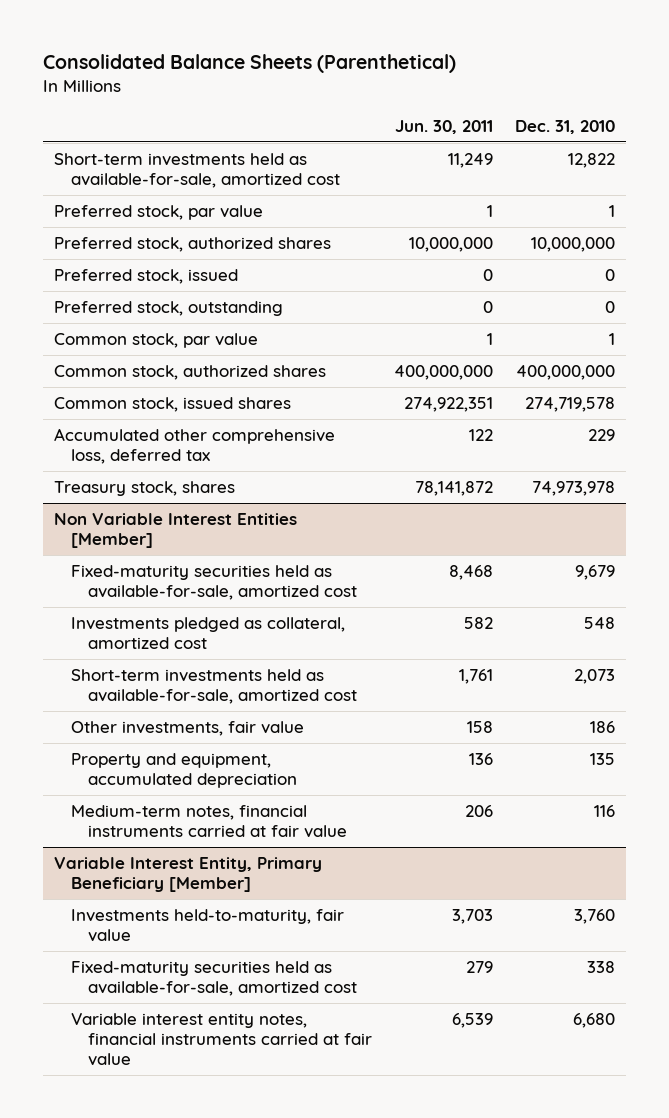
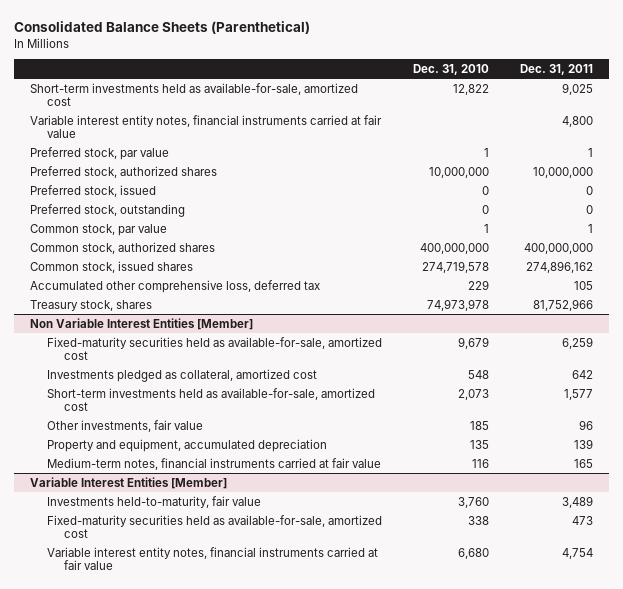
- | Jun. 30, 2011 | Dec. 31, 2010
+ | Dec. 31, 2010 | Dec. 31, 2011
+ Variable interest entity notes, financial instruments carried at fair value | | 4,800
@ Non Variable Interest Entities [Member]
- Other investments, fair value | 158 | 186
+ Other investments, fair value | 185 | 96
- Variable Interest Entity, Primary Beneficiary [Member]
+ Variable Interest Entities [Member]

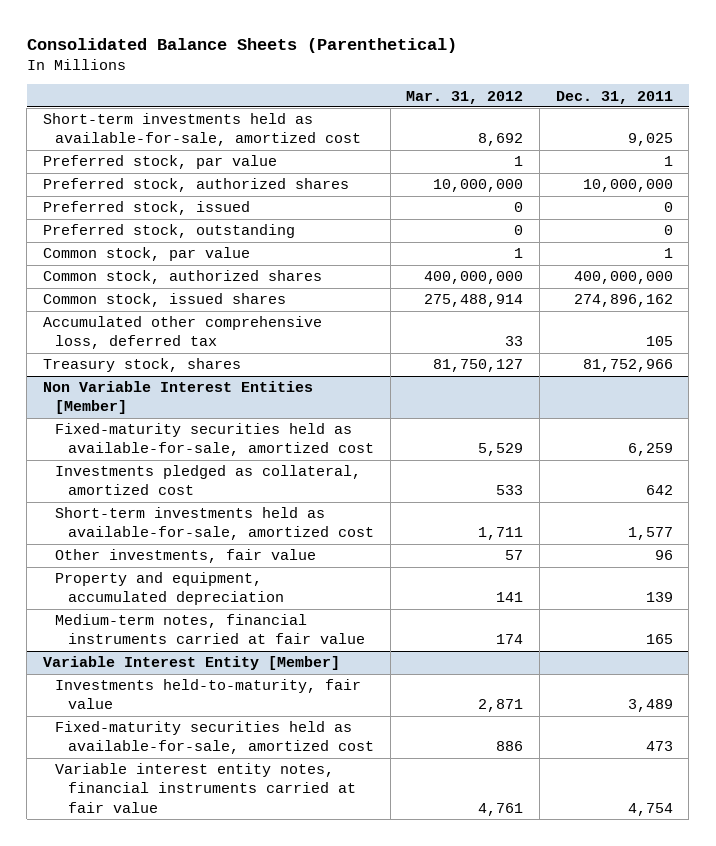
- | Dec. 31, 2010 | Dec. 31, 2011
+ | Mar. 31, 2012 | Dec. 31, 2011
- Variable interest entity notes, financial instruments carried at fair value | | 4,800
- Variable Interest Entities [Member]
+ Variable Interest Entity [Member]

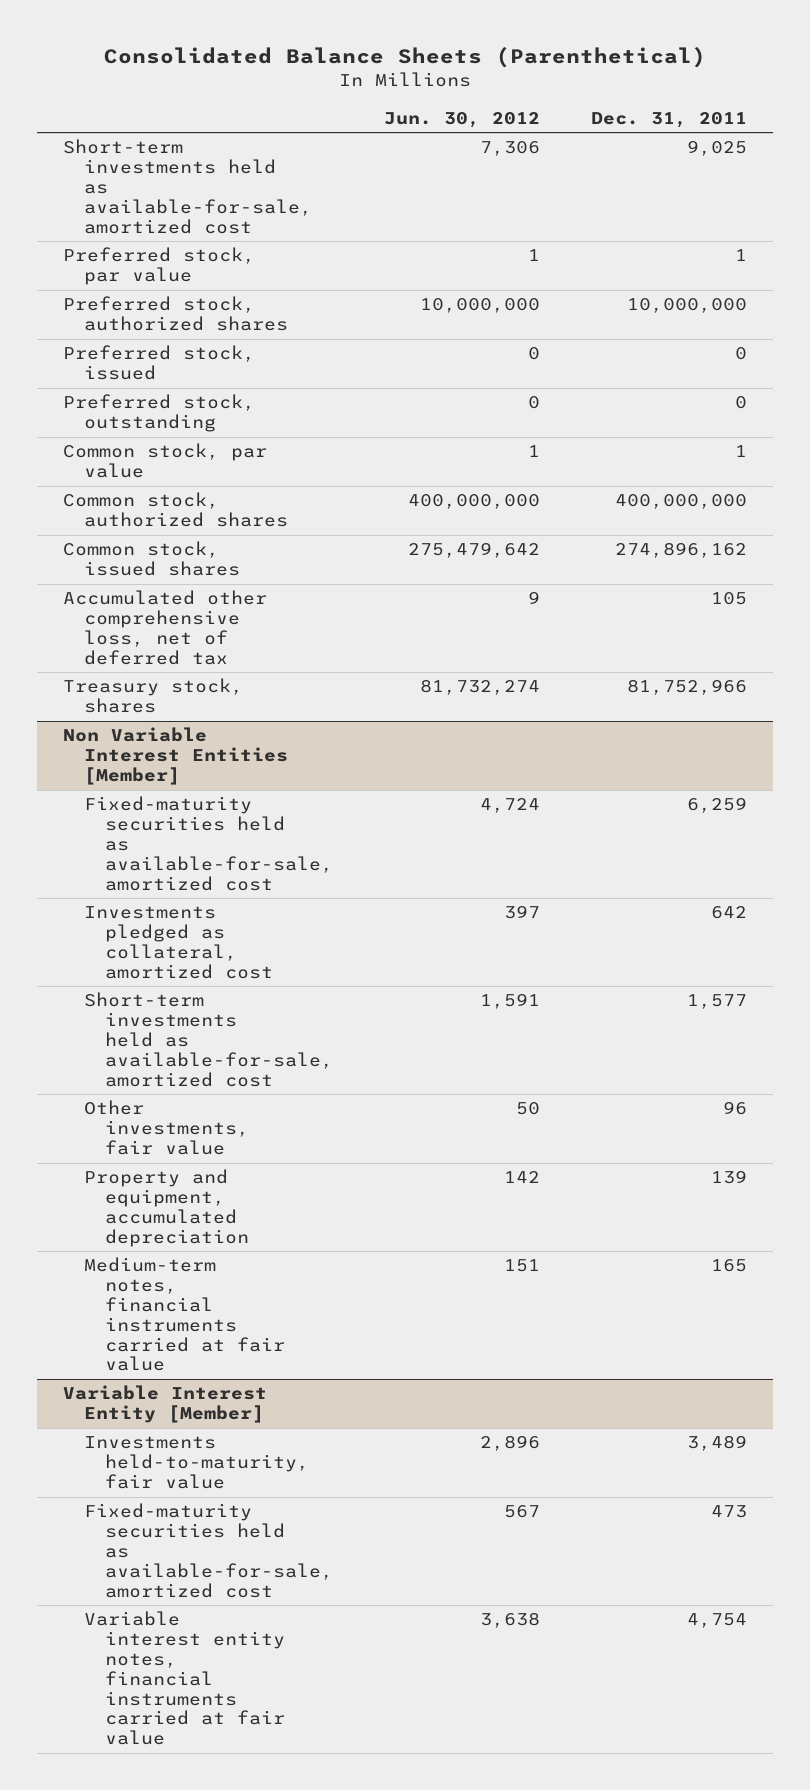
- | Mar. 31, 2012 | Dec. 31, 2011
+ | Jun. 30, 2012 | Dec. 31, 2011
- Accumulated other comprehensive loss, deferred tax | 33 | 105
+ Accumulated other comprehensive loss, net of deferred tax | 9 | 105

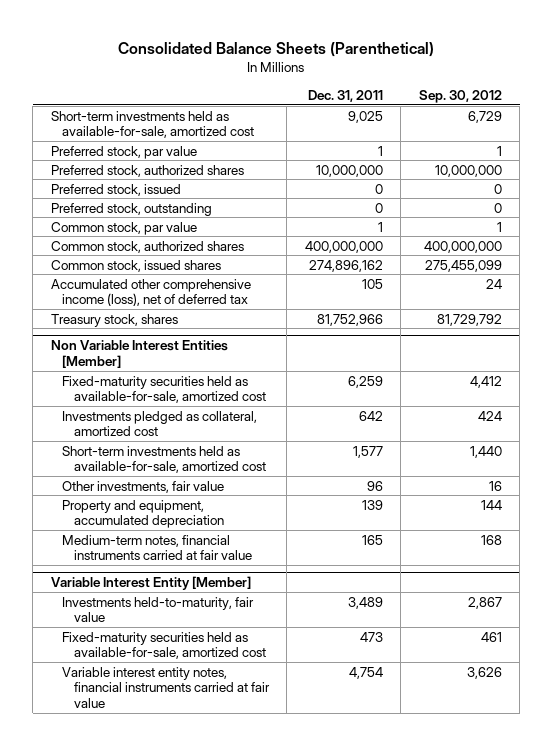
- | Jun. 30, 2012 | Dec. 31, 2011
+ | Dec. 31, 2011 | Sep. 30, 2012
- Accumulated other comprehensive loss, net of deferred tax | 9 | 105
+ Accumulated other comprehensive income (loss), net of deferred tax | 105 | 24

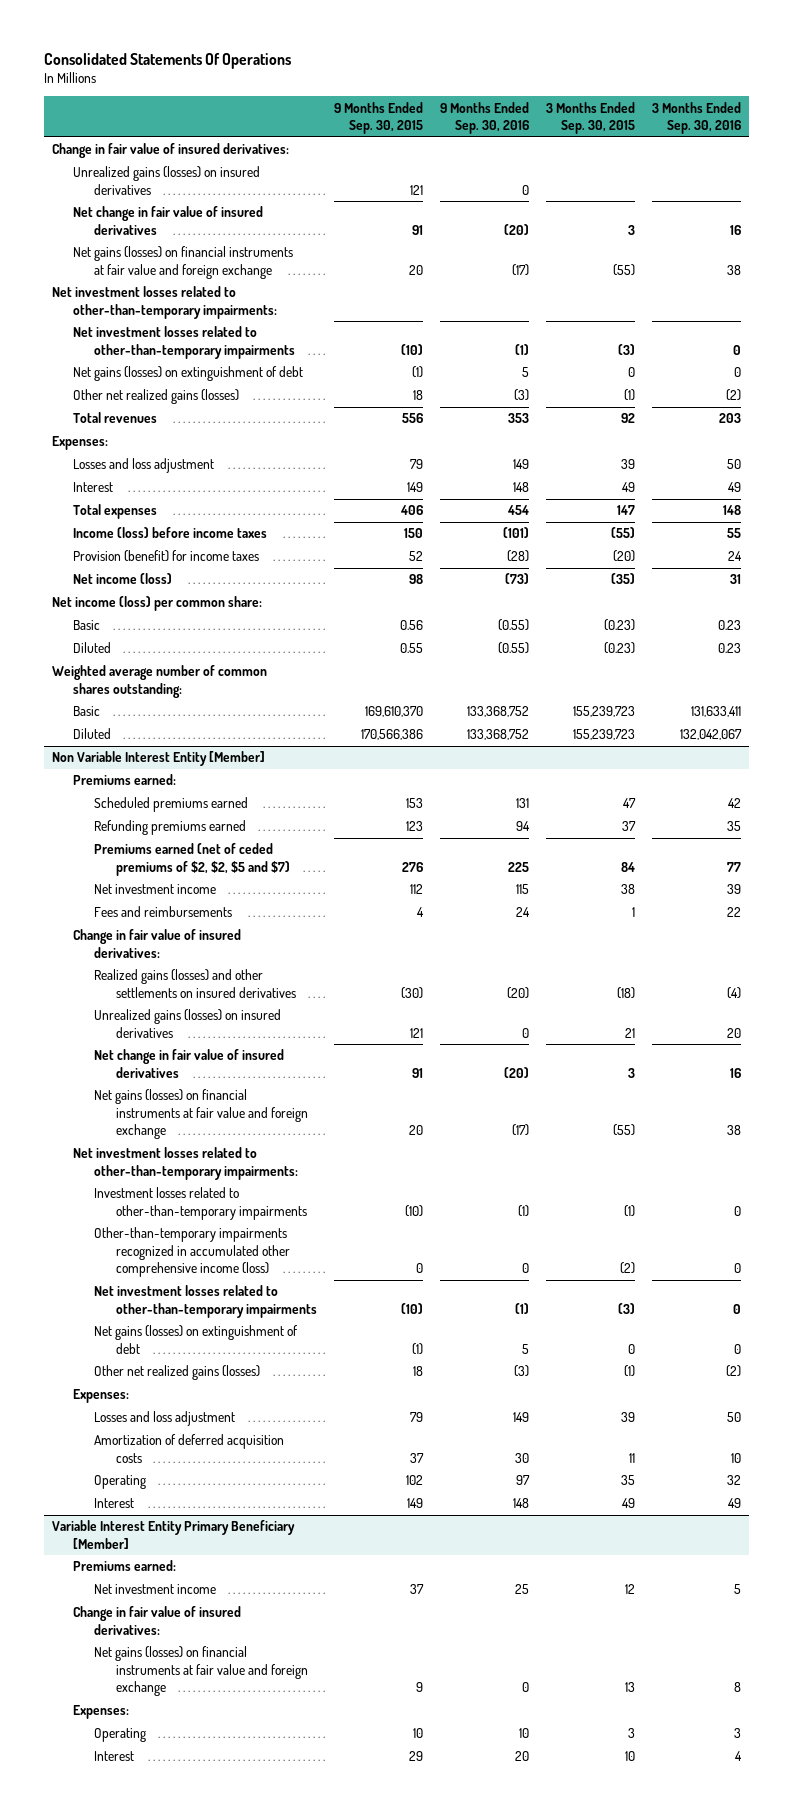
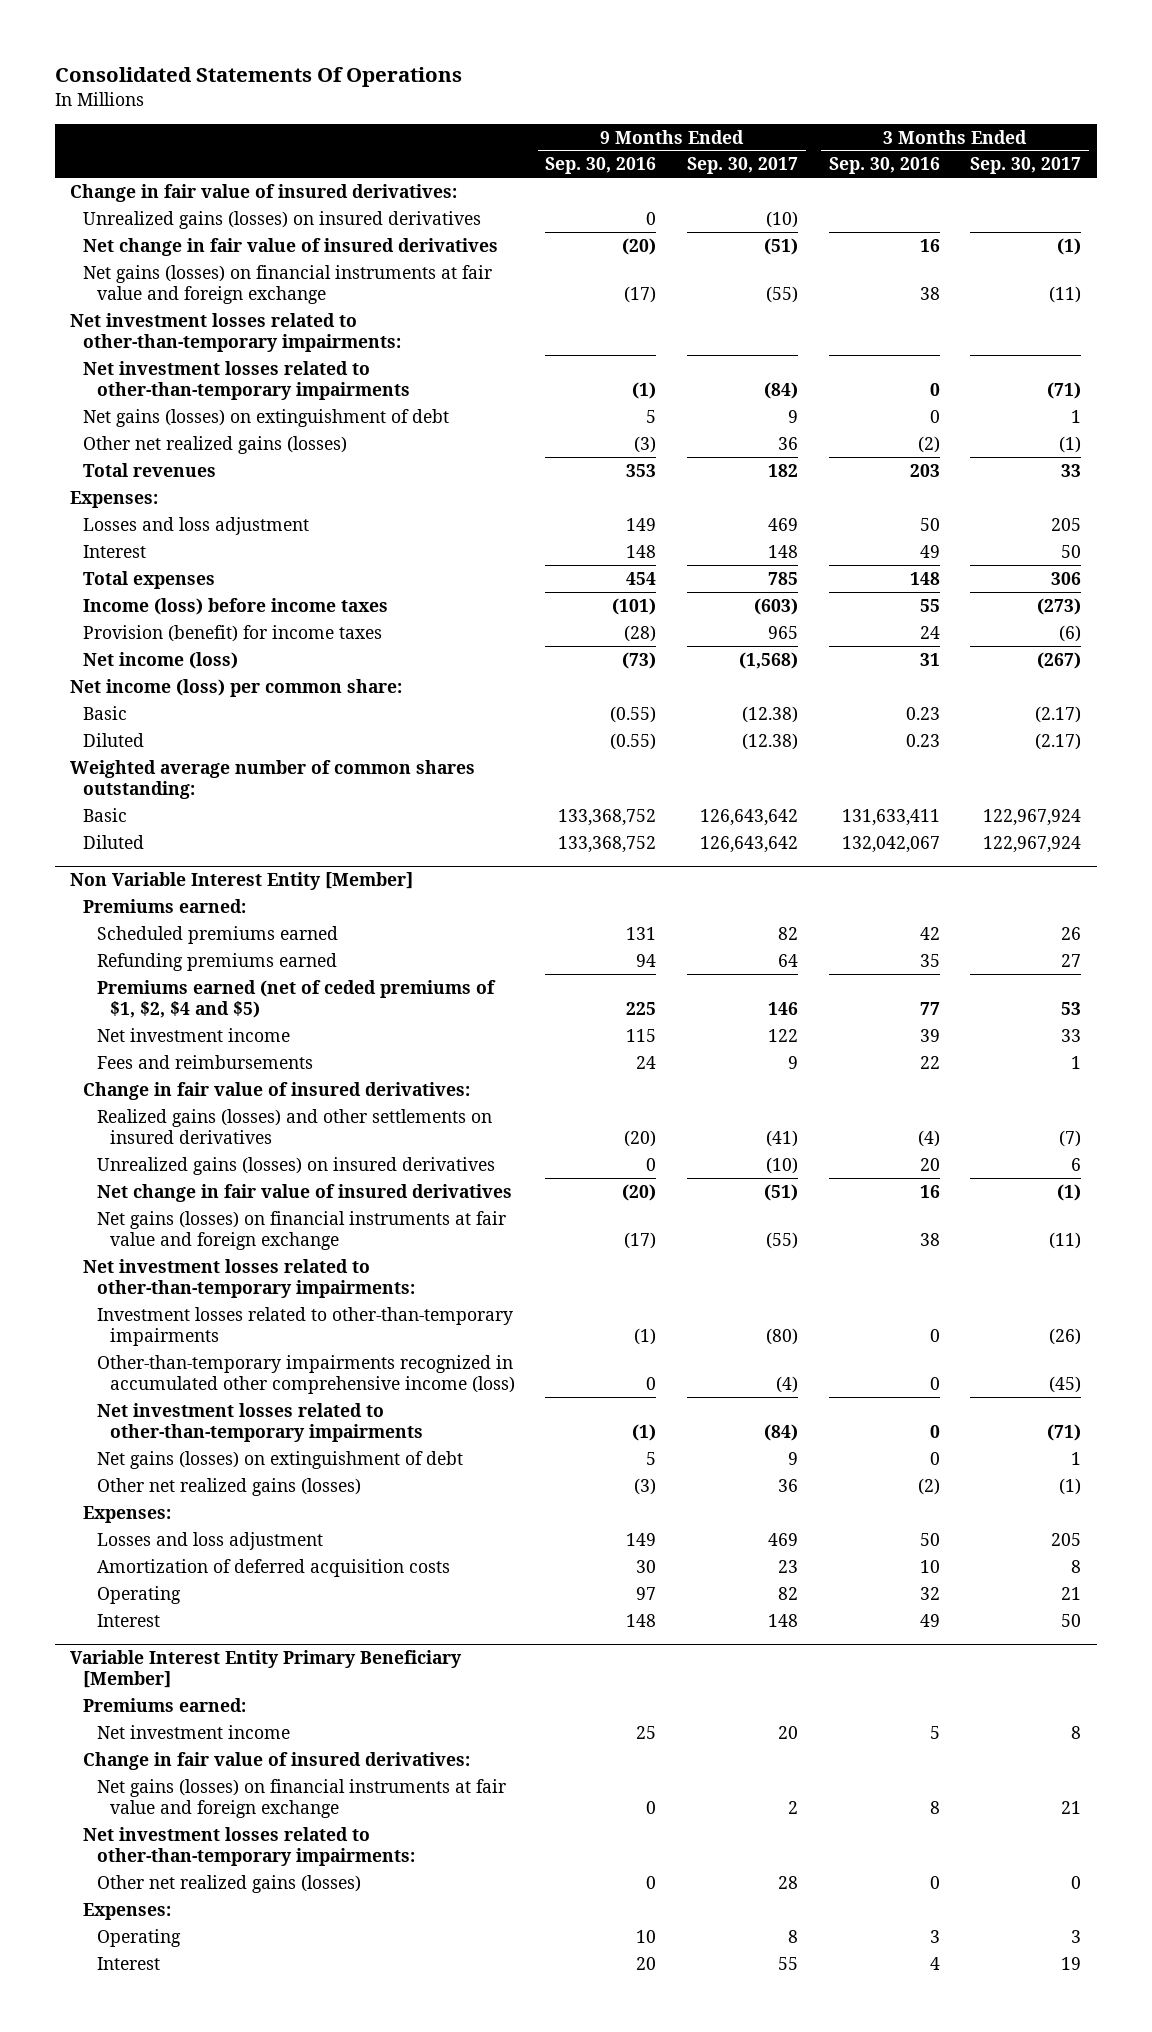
- | 9 Months Ended Sep. 30, 2015 | 9 Months Ended Sep. 30, 2016 | 3 Months Ended Sep. 30, 2015 | 3 Months Ended Sep. 30, 2016
+ | 9 Months Ended Sep. 30, 2016 | 9 Months Ended Sep. 30, 2017 | 3 Months Ended Sep. 30, 2016 | 3 Months Ended Sep. 30, 2017
@ Non Variable Interest Entity [Member]
- Premiums earned (net of ceded premiums of $2, $2, $5 and $7) | 276 | 225 | 84 | 77
+ Premiums earned (net of ceded premiums of $1, $2, $4 and $5) | 225 | 146 | 77 | 53
@ Variable Interest Entity Primary Beneficiary [Member]
+ Net investment losses related to other-than-temporary impairments:
+ Other net realized gains (losses) | 0 | 28 | 0 | 0

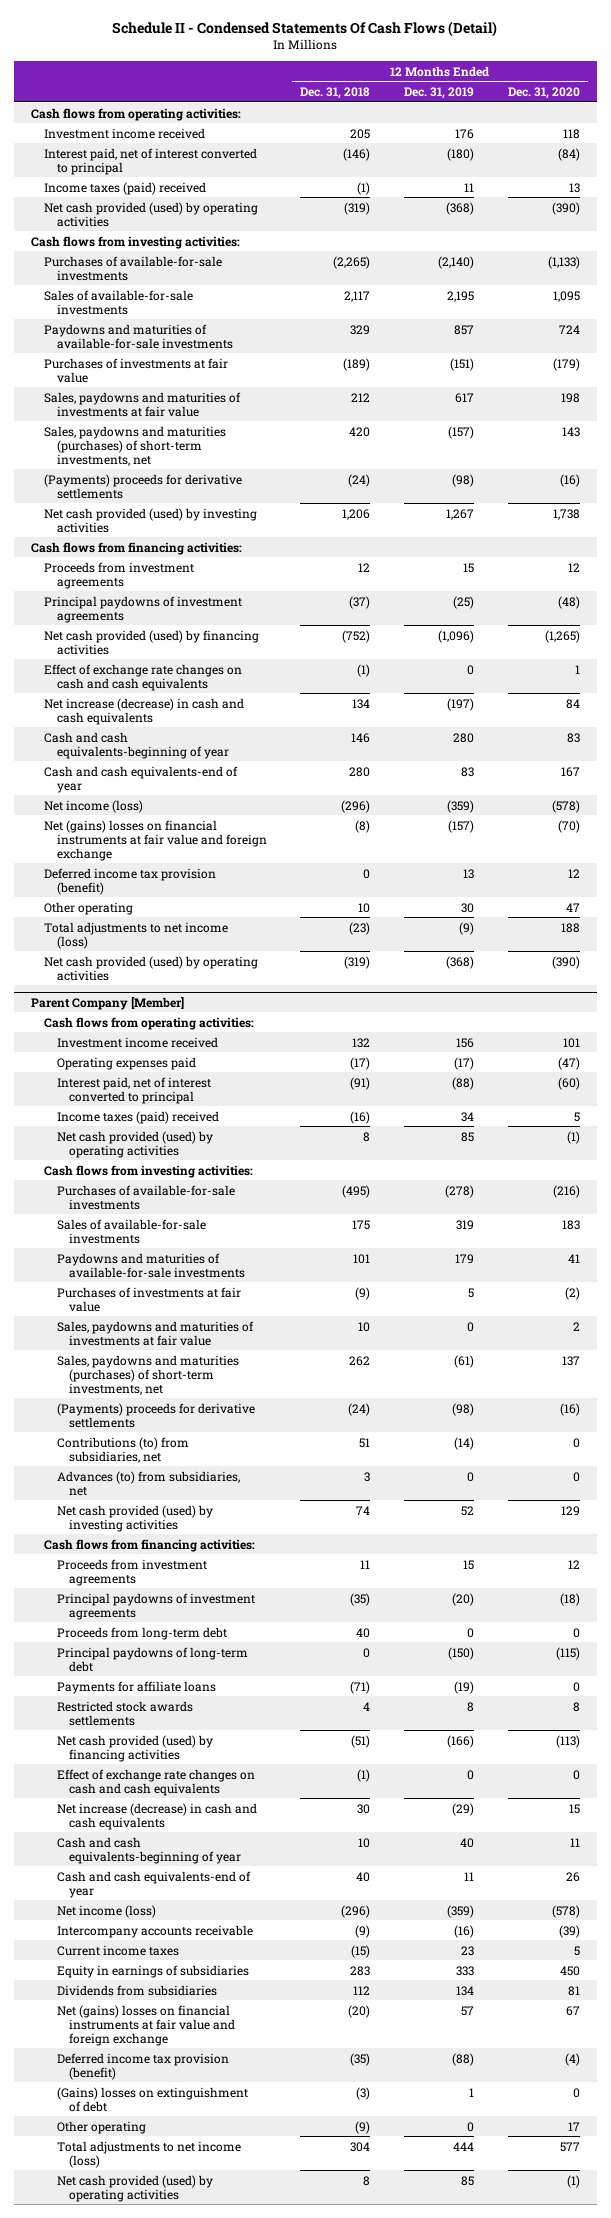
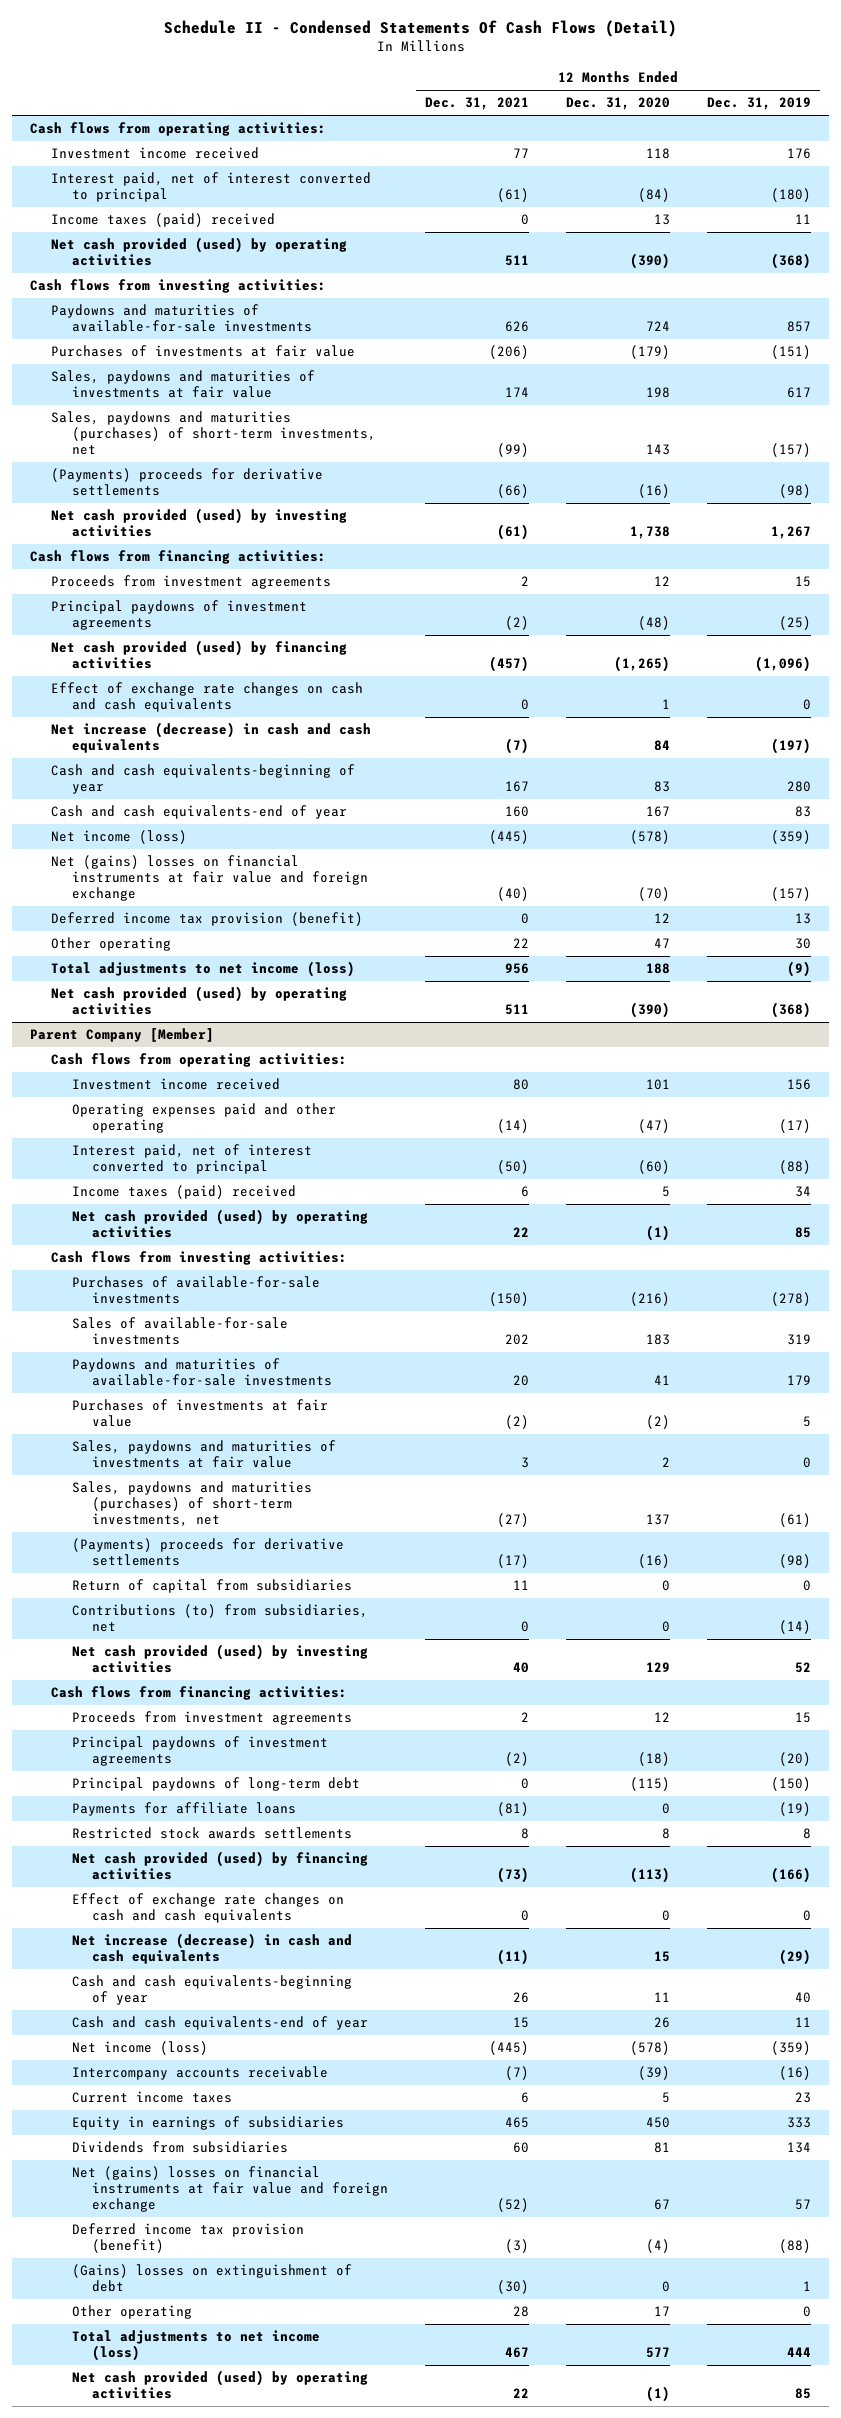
- | 12 Months Ended Dec. 31, 2018 | 12 Months Ended Dec. 31, 2019 | 12 Months Ended Dec. 31, 2020
+ | 12 Months Ended Dec. 31, 2021 | 12 Months Ended Dec. 31, 2020 | 12 Months Ended Dec. 31, 2019
- Purchases of available-for-sale investments | (2,265) | (2,140) | (1,133)
- Sales of available-for-sale investments | 2,117 | 2,195 | 1,095
@ Parent Company [Member]
- Operating expenses paid | (17) | (17) | (47)
+ Operating expenses paid and other operating | (14) | (47) | (17)
+ Return of capital from subsidiaries | 11 | 0 | 0
- Advances (to) from subsidiaries, net | 3 | 0 | 0
- Proceeds from long-term debt | 40 | 0 | 0

